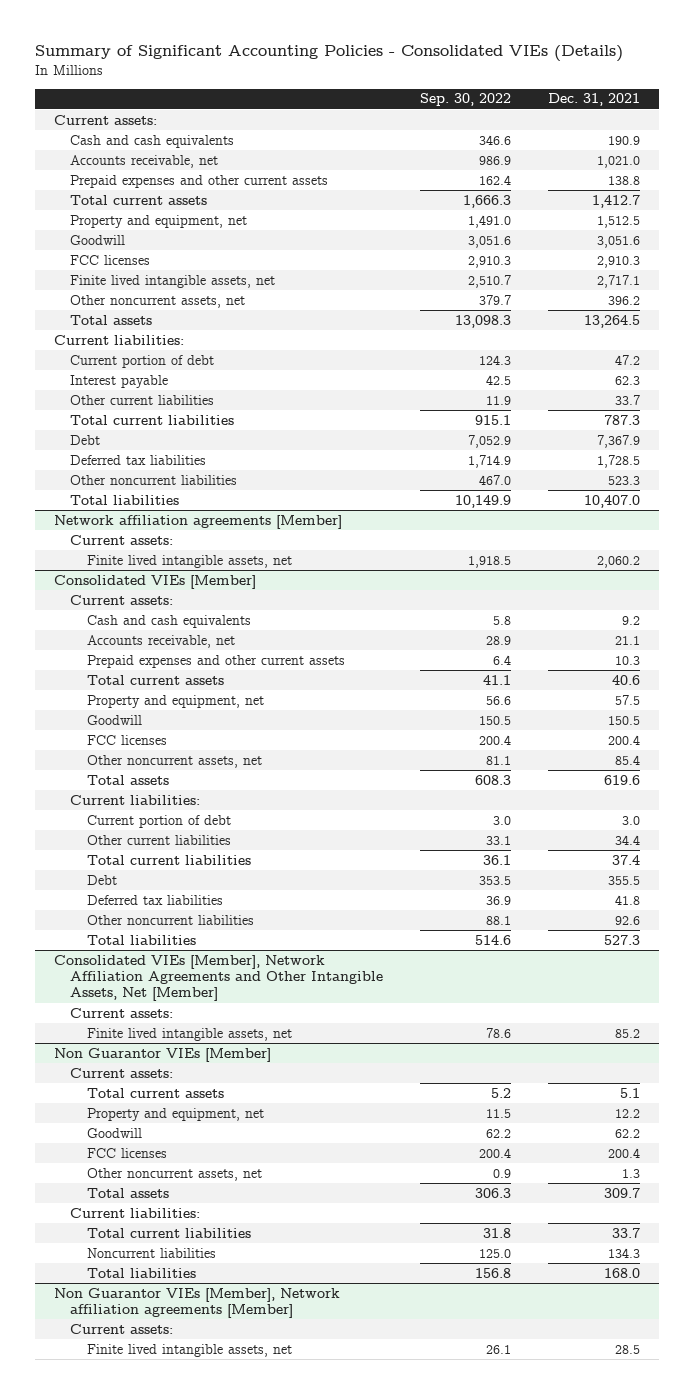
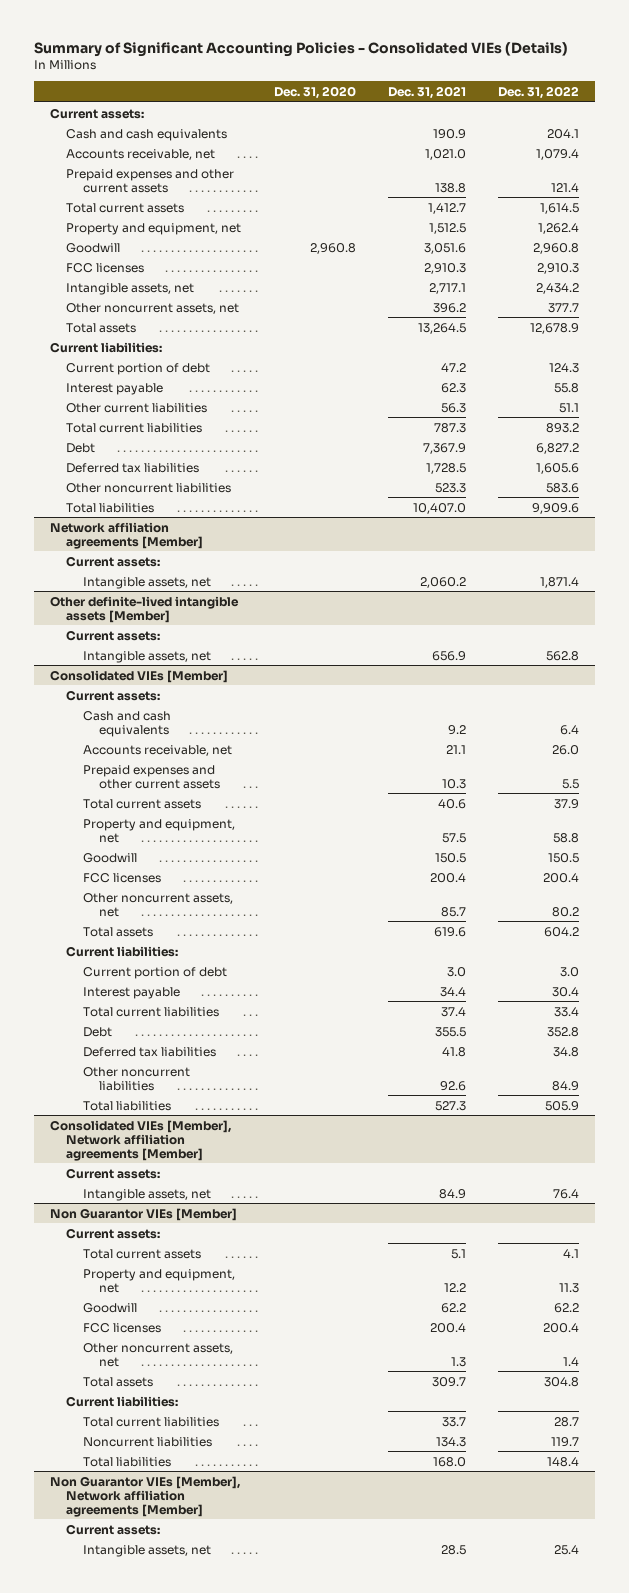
- | Sep. 30, 2022 | Dec. 31, 2021
+ | Dec. 31, 2020 | Dec. 31, 2021 | Dec. 31, 2022
- Finite lived intangible assets, net | 2,510.7 | 2,717.1
+ Intangible assets, net | | 2,717.1 | 2,434.2
- Other current liabilities | 11.9 | 33.7
+ Other current liabilities | | 56.3 | 51.1
@ Network affiliation agreements [Member]
- Finite lived intangible assets, net | 1,918.5 | 2,060.2
+ Intangible assets, net | | 2,060.2 | 1,871.4
+ Other definite-lived intangible assets [Member]
+ Current assets:
+ Intangible assets, net | | 656.9 | 562.8
@ Consolidated VIEs [Member]
- Other noncurrent assets, net | 81.1 | 85.4
+ Other noncurrent assets, net | | 85.7 | 80.2
- Other current liabilities | 33.1 | 34.4
+ Interest payable | | 34.4 | 30.4
- Consolidated VIEs [Member], Network Affiliation Agreements and Other Intangible Assets, Net [Member]
+ Consolidated VIEs [Member], Network affiliation agreements [Member]
- Finite lived intangible assets, net | 78.6 | 85.2
+ Intangible assets, net | | 84.9 | 76.4
@ Non Guarantor VIEs [Member], Network affiliation agreements [Member]
- Finite lived intangible assets, net | 26.1 | 28.5
+ Intangible assets, net | | 28.5 | 25.4

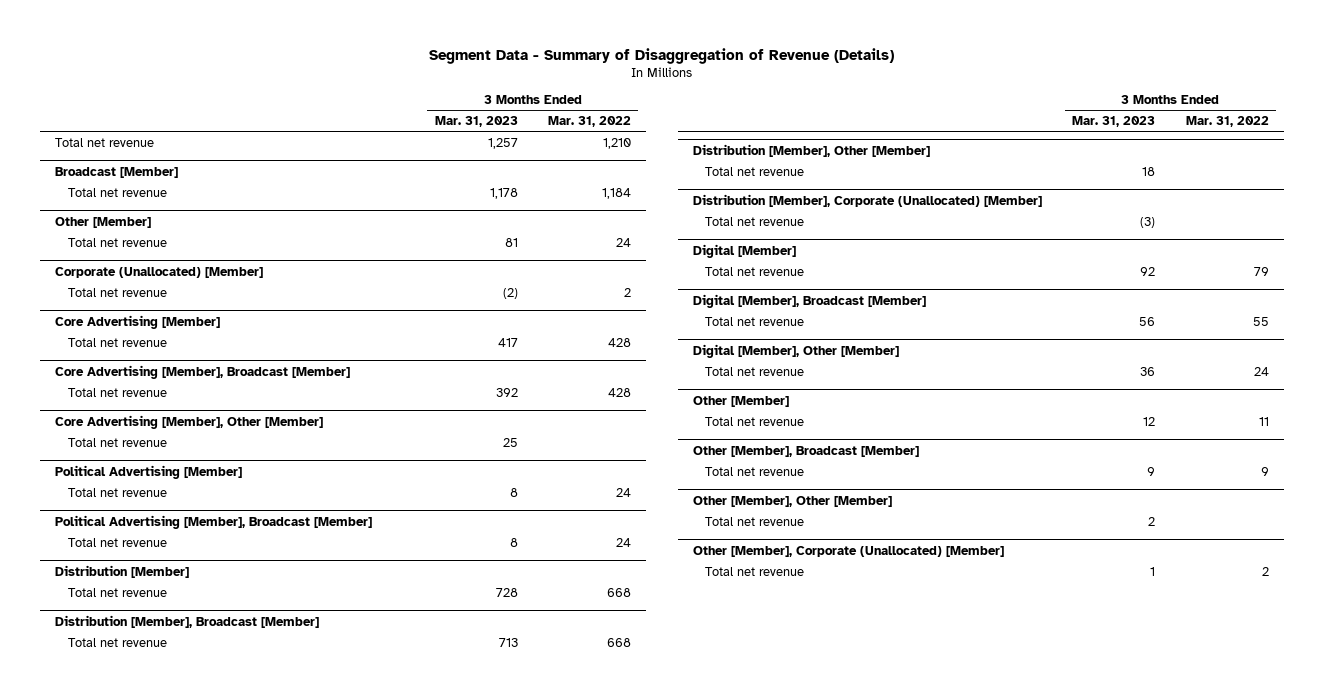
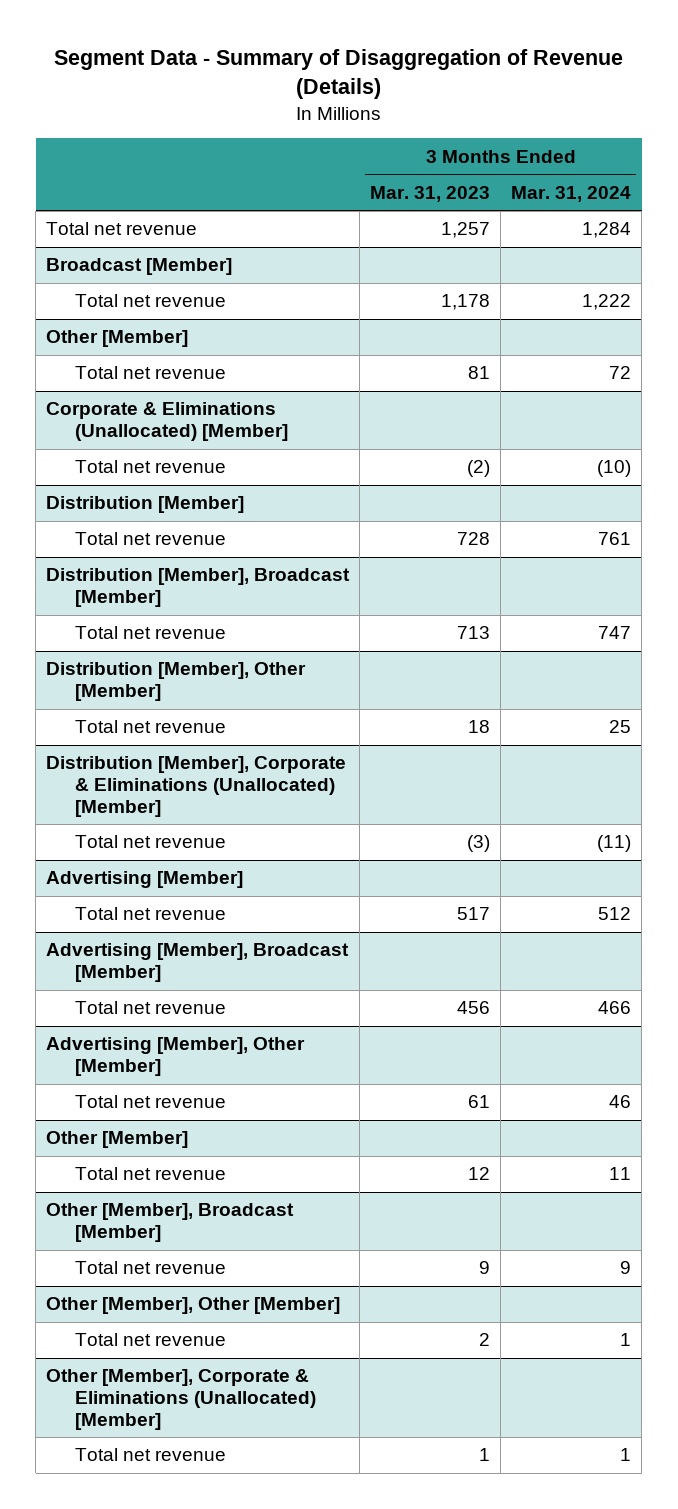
- | 3 Months Ended Mar. 31, 2023 | 3 Months Ended Mar. 31, 2022
+ | 3 Months Ended Mar. 31, 2023 | 3 Months Ended Mar. 31, 2024
- Corporate (Unallocated) [Member]
+ Corporate & Eliminations (Unallocated) [Member]
- Core Advertising [Member]
- Total net revenue | 417 | 428
- Core Advertising [Member], Broadcast [Member]
- Total net revenue | 392 | 428
- Core Advertising [Member], Other [Member]
- Total net revenue | 25 |
- Political Advertising [Member]
- Total net revenue | 8 | 24
- Political Advertising [Member], Broadcast [Member]
- Total net revenue | 8 | 24
- Distribution [Member], Corporate (Unallocated) [Member]
+ Distribution [Member], Corporate & Eliminations (Unallocated) [Member]
- Digital [Member]
- Total net revenue | 92 | 79
- Digital [Member], Broadcast [Member]
- Total net revenue | 56 | 55
- Digital [Member], Other [Member]
- Total net revenue | 36 | 24
+ Advertising [Member]
+ Total net revenue | 517 | 512
+ Advertising [Member], Broadcast [Member]
+ Total net revenue | 456 | 466
+ Advertising [Member], Other [Member]
+ Total net revenue | 61 | 46
- Other [Member], Corporate (Unallocated) [Member]
+ Other [Member], Corporate & Eliminations (Unallocated) [Member]

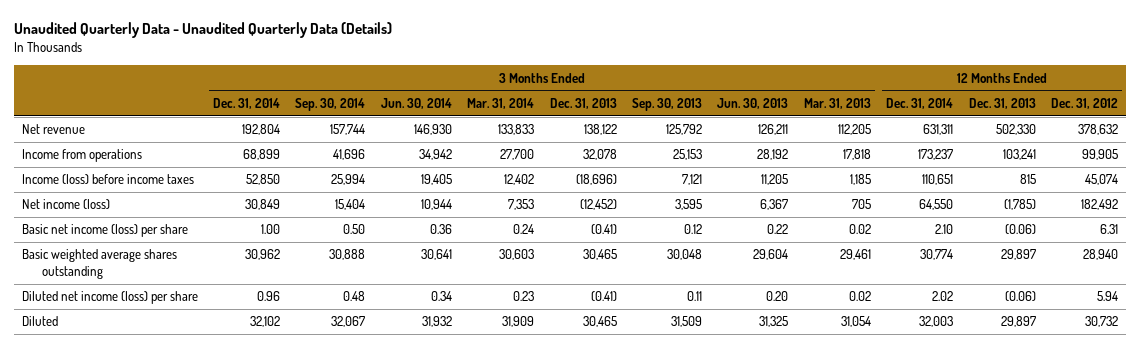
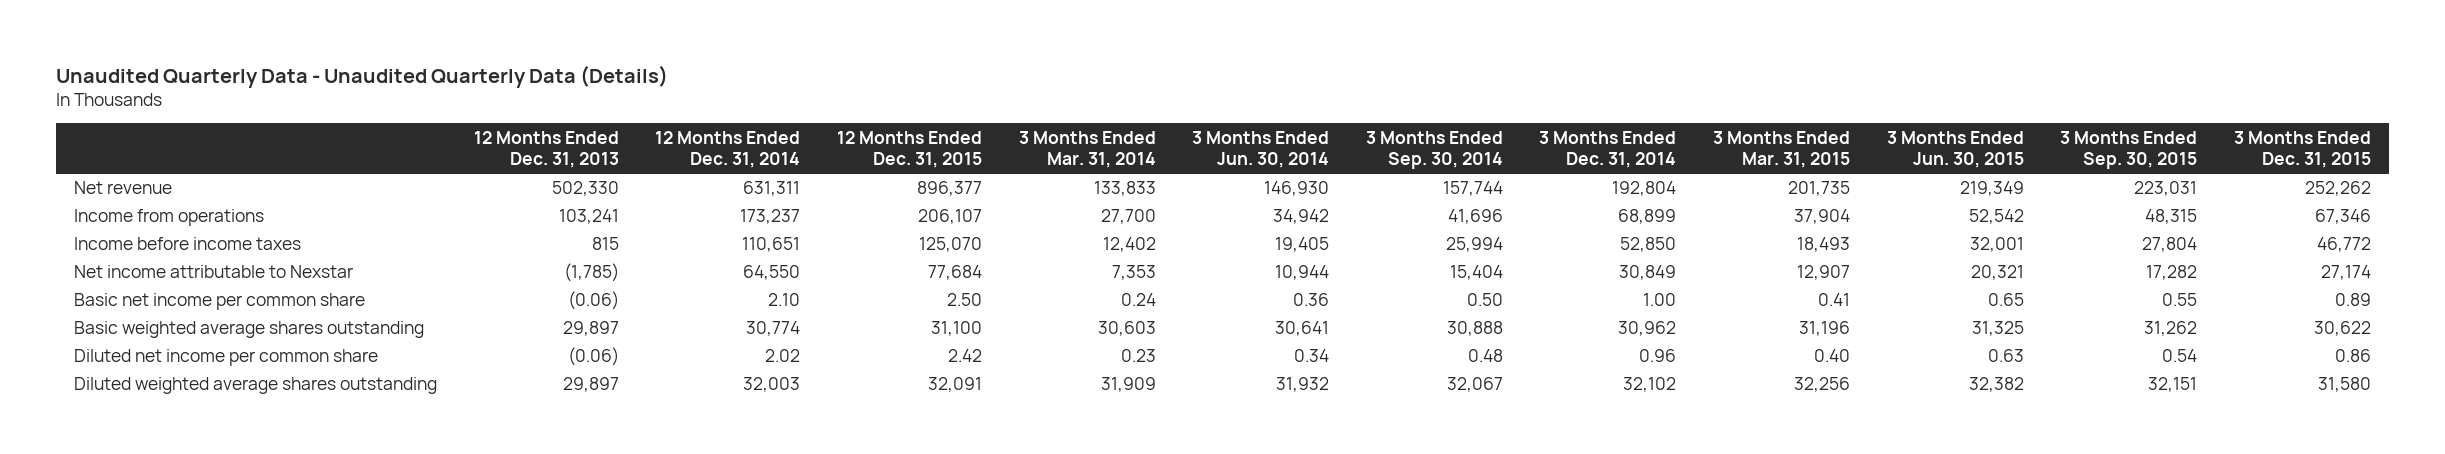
- | 3 Months Ended Dec. 31, 2014 | 3 Months Ended Sep. 30, 2014 | 3 Months Ended Jun. 30, 2014 | 3 Months Ended Mar. 31, 2014 | 3 Months Ended Dec. 31, 2013 | 3 Months Ended Sep. 30, 2013 | 3 Months Ended Jun. 30, 2013 | 3 Months Ended Mar. 31, 2013 | 12 Months Ended Dec. 31, 2014 | 12 Months Ended Dec. 31, 2013 | 12 Months Ended Dec. 31, 2012
+ | 12 Months Ended Dec. 31, 2013 | 12 Months Ended Dec. 31, 2014 | 12 Months Ended Dec. 31, 2015 | 3 Months Ended Mar. 31, 2014 | 3 Months Ended Jun. 30, 2014 | 3 Months Ended Sep. 30, 2014 | 3 Months Ended Dec. 31, 2014 | 3 Months Ended Mar. 31, 2015 | 3 Months Ended Jun. 30, 2015 | 3 Months Ended Sep. 30, 2015 | 3 Months Ended Dec. 31, 2015
- Income (loss) before income taxes | 52,850 | 25,994 | 19,405 | 12,402 | (18,696) | 7,121 | 11,205 | 1,185 | 110,651 | 815 | 45,074
- Net income (loss) | 30,849 | 15,404 | 10,944 | 7,353 | (12,452) | 3,595 | 6,367 | 705 | 64,550 | (1,785) | 182,492
- Basic net income (loss) per share | 1.00 | 0.50 | 0.36 | 0.24 | (0.41) | 0.12 | 0.22 | 0.02 | 2.10 | (0.06) | 6.31
+ Income before income taxes | 815 | 110,651 | 125,070 | 12,402 | 19,405 | 25,994 | 52,850 | 18,493 | 32,001 | 27,804 | 46,772
+ Net income attributable to Nexstar | (1,785) | 64,550 | 77,684 | 7,353 | 10,944 | 15,404 | 30,849 | 12,907 | 20,321 | 17,282 | 27,174
+ Basic net income per common share | (0.06) | 2.10 | 2.50 | 0.24 | 0.36 | 0.50 | 1.00 | 0.41 | 0.65 | 0.55 | 0.89
- Diluted net income (loss) per share | 0.96 | 0.48 | 0.34 | 0.23 | (0.41) | 0.11 | 0.20 | 0.02 | 2.02 | (0.06) | 5.94
- Diluted | 32,102 | 32,067 | 31,932 | 31,909 | 30,465 | 31,509 | 31,325 | 31,054 | 32,003 | 29,897 | 30,732
+ Diluted net income per common share | (0.06) | 2.02 | 2.42 | 0.23 | 0.34 | 0.48 | 0.96 | 0.40 | 0.63 | 0.54 | 0.86
+ Diluted weighted average shares outstanding | 29,897 | 32,003 | 32,091 | 31,909 | 31,932 | 32,067 | 32,102 | 32,256 | 32,382 | 32,151 | 31,580

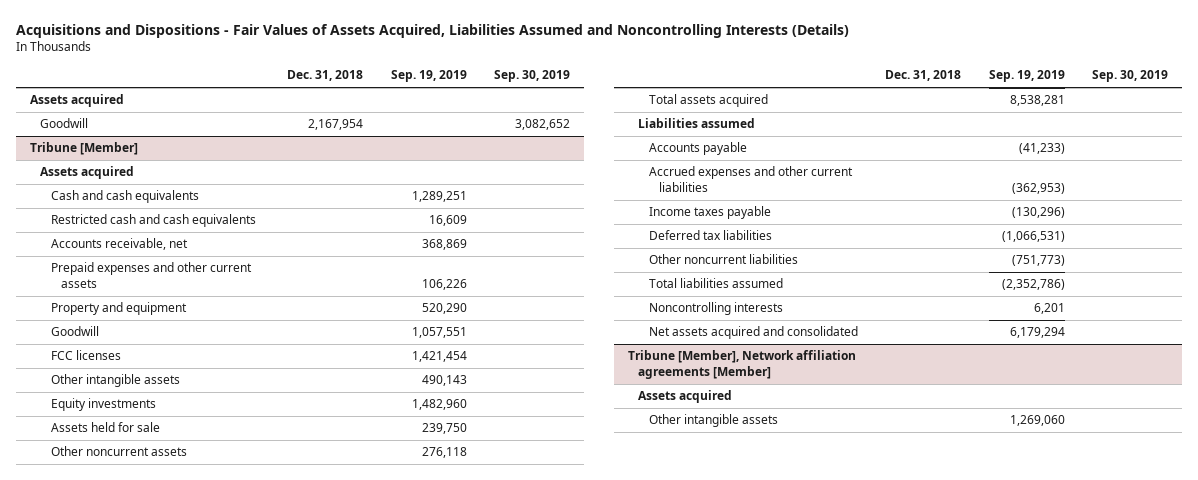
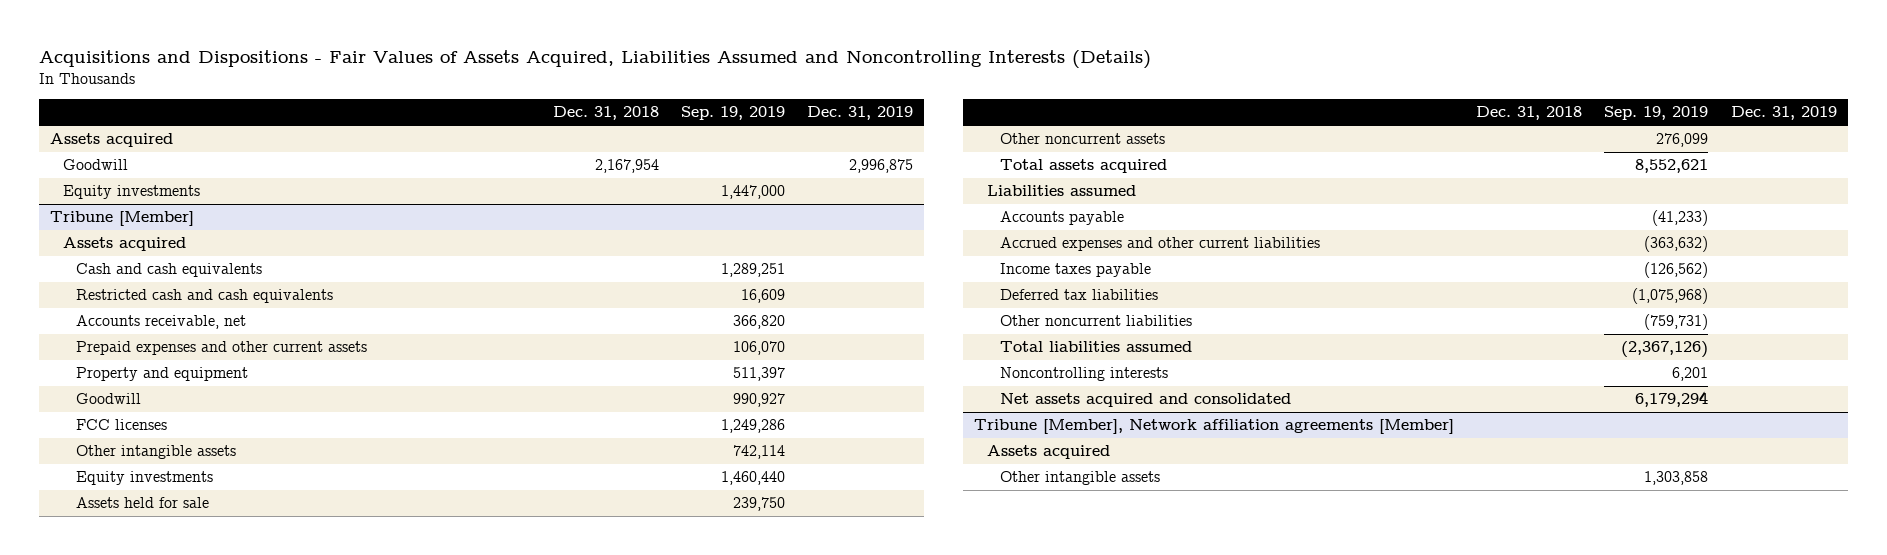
- | Dec. 31, 2018 | Sep. 19, 2019 | Sep. 30, 2019
+ | Dec. 31, 2018 | Sep. 19, 2019 | Dec. 31, 2019
+ Equity investments | | 1,447,000 |
@ Tribune [Member]
- Accounts receivable, net | | 368,869 |
- Prepaid expenses and other current assets | | 106,226 |
- Property and equipment | | 520,290 |
- Goodwill | | 1,057,551 |
- FCC licenses | | 1,421,454 |
- Other intangible assets | | 490,143 |
- Equity investments | | 1,482,960 |
+ Accounts receivable, net | | 366,820 |
+ Prepaid expenses and other current assets | | 106,070 |
+ Property and equipment | | 511,397 |
+ Goodwill | | 990,927 |
+ FCC licenses | | 1,249,286 |
+ Other intangible assets | | 742,114 |
+ Equity investments | | 1,460,440 |
- Other noncurrent assets | | 276,118 |
- Total assets acquired | | 8,538,281 |
+ Other noncurrent assets | | 276,099 |
+ Total assets acquired | | 8,552,621 |
- Accrued expenses and other current liabilities | | (362,953) |
- Income taxes payable | | (130,296) |
- Deferred tax liabilities | | (1,066,531) |
- Other noncurrent liabilities | | (751,773) |
- Total liabilities assumed | | (2,352,786) |
+ Accrued expenses and other current liabilities | | (363,632) |
+ Income taxes payable | | (126,562) |
+ Deferred tax liabilities | | (1,075,968) |
+ Other noncurrent liabilities | | (759,731) |
+ Total liabilities assumed | | (2,367,126) |
@ Tribune [Member], Network affiliation agreements [Member]
- Other intangible assets | | 1,269,060 |
+ Other intangible assets | | 1,303,858 |

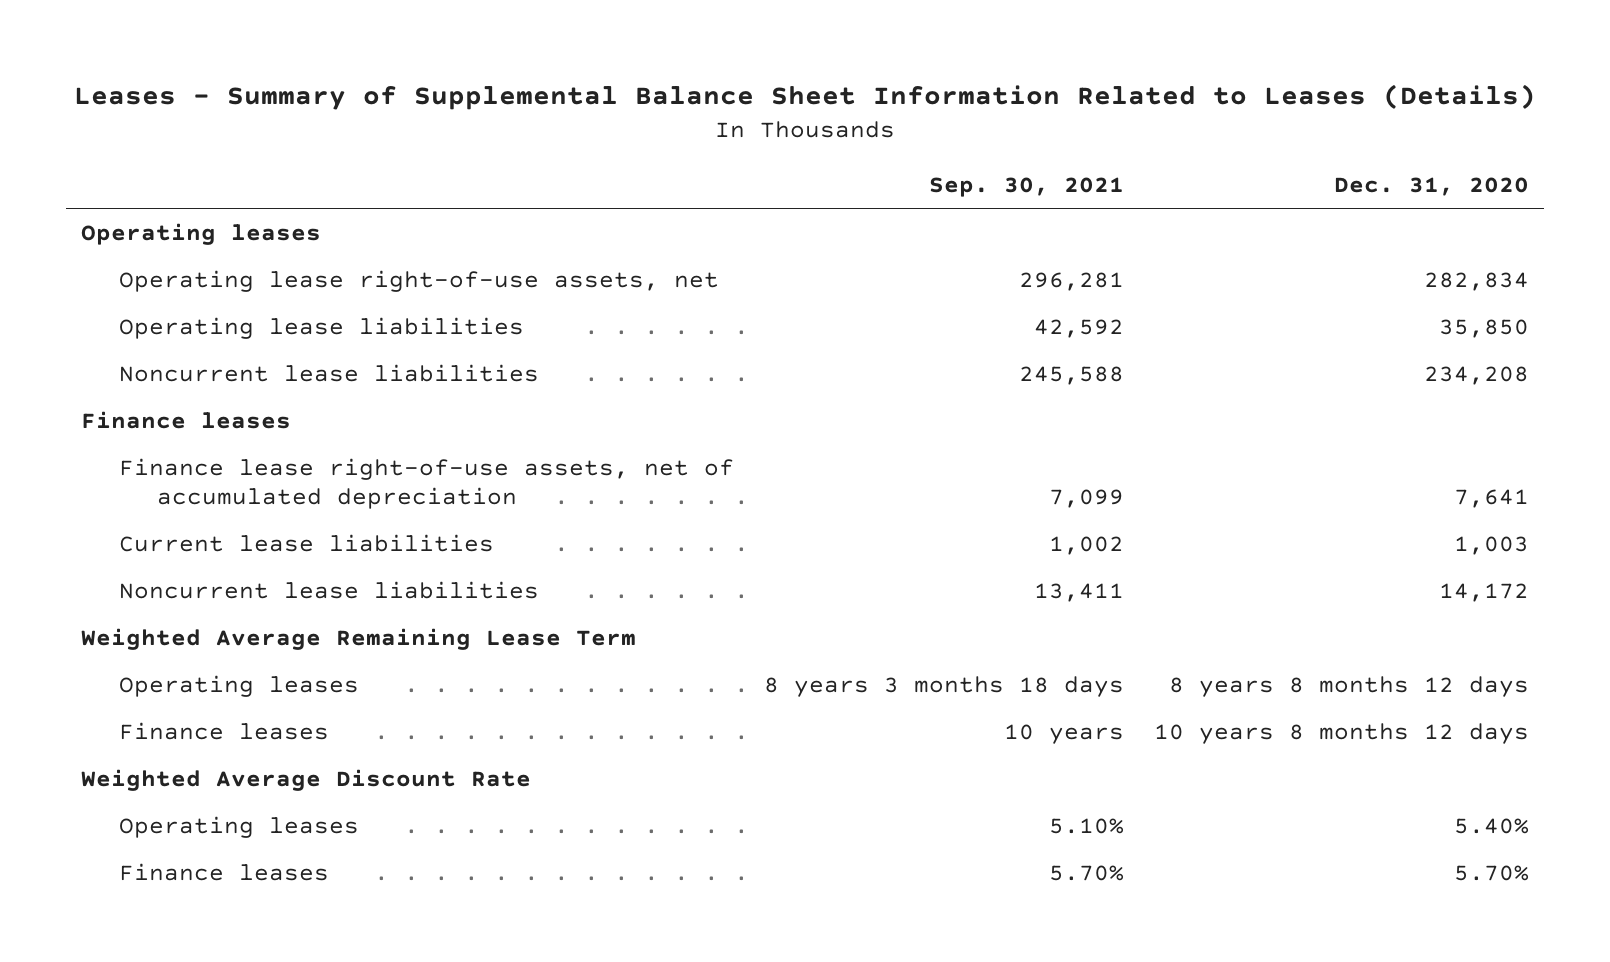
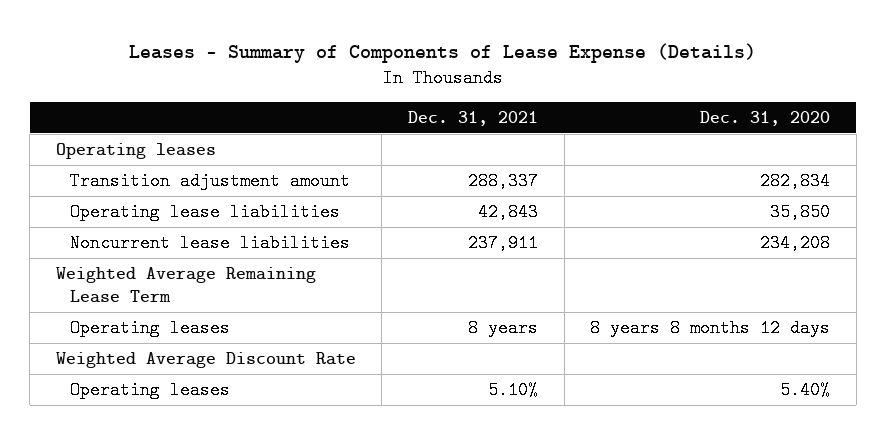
- Leases - Summary of Supplemental Balance Sheet Information Related to Leases (Details)
+ Leases - Summary of Components of Lease Expense (Details)
- | Sep. 30, 2021 | Dec. 31, 2020
+ | Dec. 31, 2021 | Dec. 31, 2020
- Operating lease right-of-use assets, net | 296,281 | 282,834
+ Transition adjustment amount | 288,337 | 282,834
- Finance leases
- Finance lease right-of-use assets, net of accumulated depreciation | 7,099 | 7,641
- Current lease liabilities | 1,002 | 1,003
- Noncurrent lease liabilities | 13,411 | 14,172
- Finance leases | 10 years | 10 years 8 months 12 days
- Finance leases | 5.70% | 5.70%

